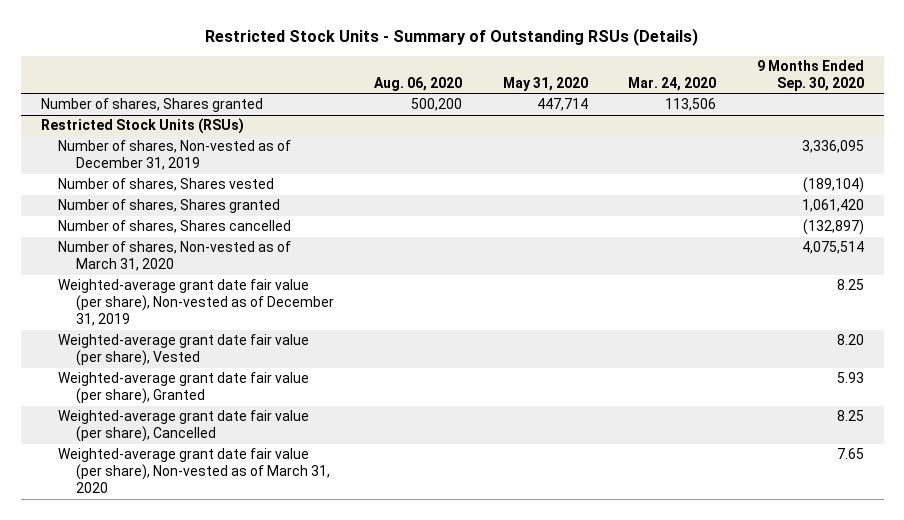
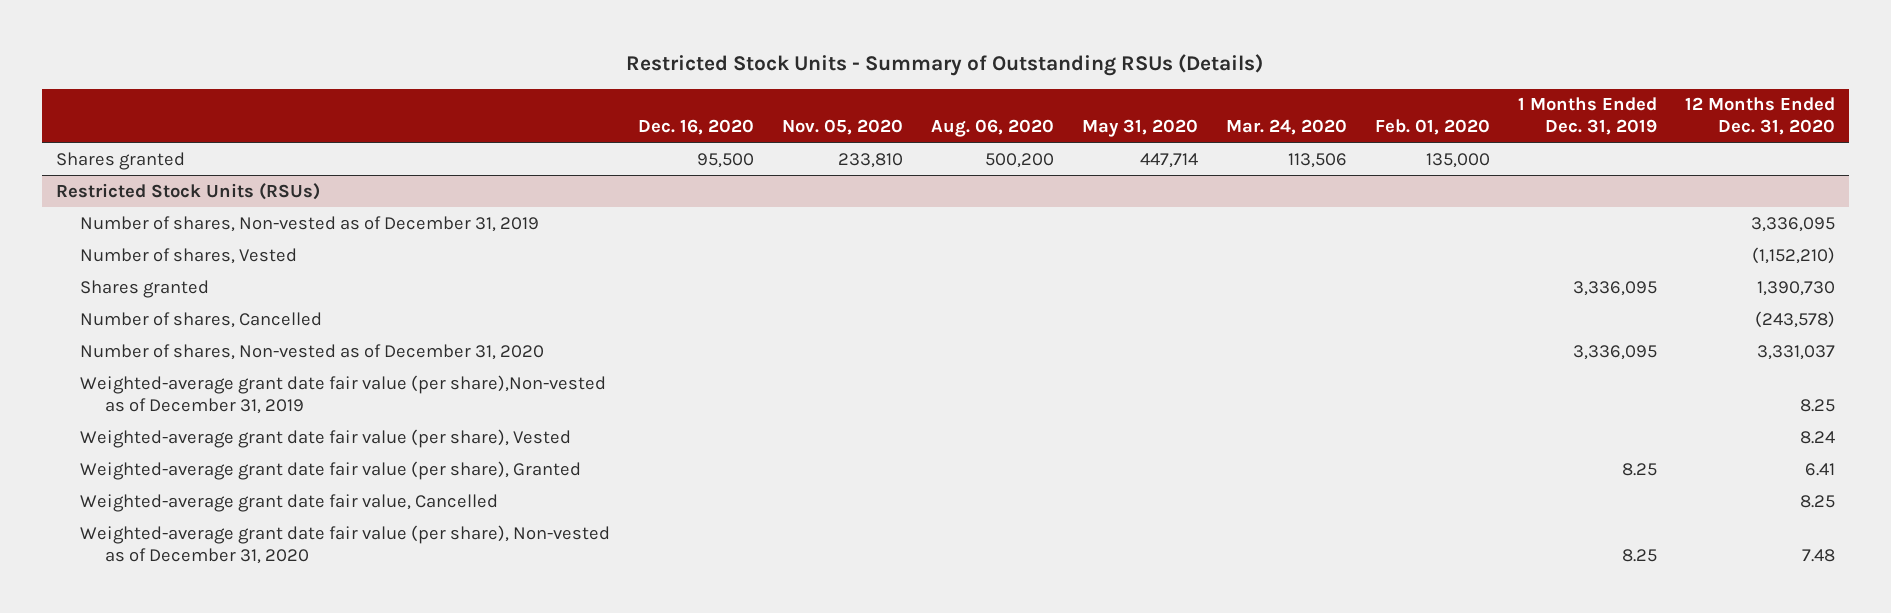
- | Aug. 06, 2020 | May 31, 2020 | Mar. 24, 2020 | 9 Months Ended Sep. 30, 2020
+ | Dec. 16, 2020 | Nov. 05, 2020 | Aug. 06, 2020 | May 31, 2020 | Mar. 24, 2020 | Feb. 01, 2020 | 1 Months Ended Dec. 31, 2019 | 12 Months Ended Dec. 31, 2020
- Number of shares, Shares granted | 500,200 | 447,714 | 113,506 |
+ Shares granted | 95,500 | 233,810 | 500,200 | 447,714 | 113,506 | 135,000 | |
@ Restricted Stock Units (RSUs)
- Number of shares, Shares vested | | | | (189,104)
- Number of shares, Shares granted | | | | 1,061,420
- Number of shares, Shares cancelled | | | | (132,897)
- Number of shares, Non-vested as of March 31, 2020 | | | | 4,075,514
- Weighted-average grant date fair value (per share), Non-vested as of December 31, 2019 | | | | 8.25
+ Number of shares, Vested | | | | | | | | (1,152,210)
+ Shares granted | | | | | | | 3,336,095 | 1,390,730
+ Number of shares, Cancelled | | | | | | | | (243,578)
+ Number of shares, Non-vested as of December 31, 2020 | | | | | | | 3,336,095 | 3,331,037
+ Weighted-average grant date fair value (per share),Non-vested as of December 31, 2019 | | | | | | | | 8.25
- Weighted-average grant date fair value (per share), Cancelled | | | | 8.25
- Weighted-average grant date fair value (per share), Non-vested as of March 31, 2020 | | | | 7.65
+ Weighted-average grant date fair value, Cancelled | | | | | | | | 8.25
+ Weighted-average grant date fair value (per share), Non-vested as of December 31, 2020 | | | | | | | 8.25 | 7.48

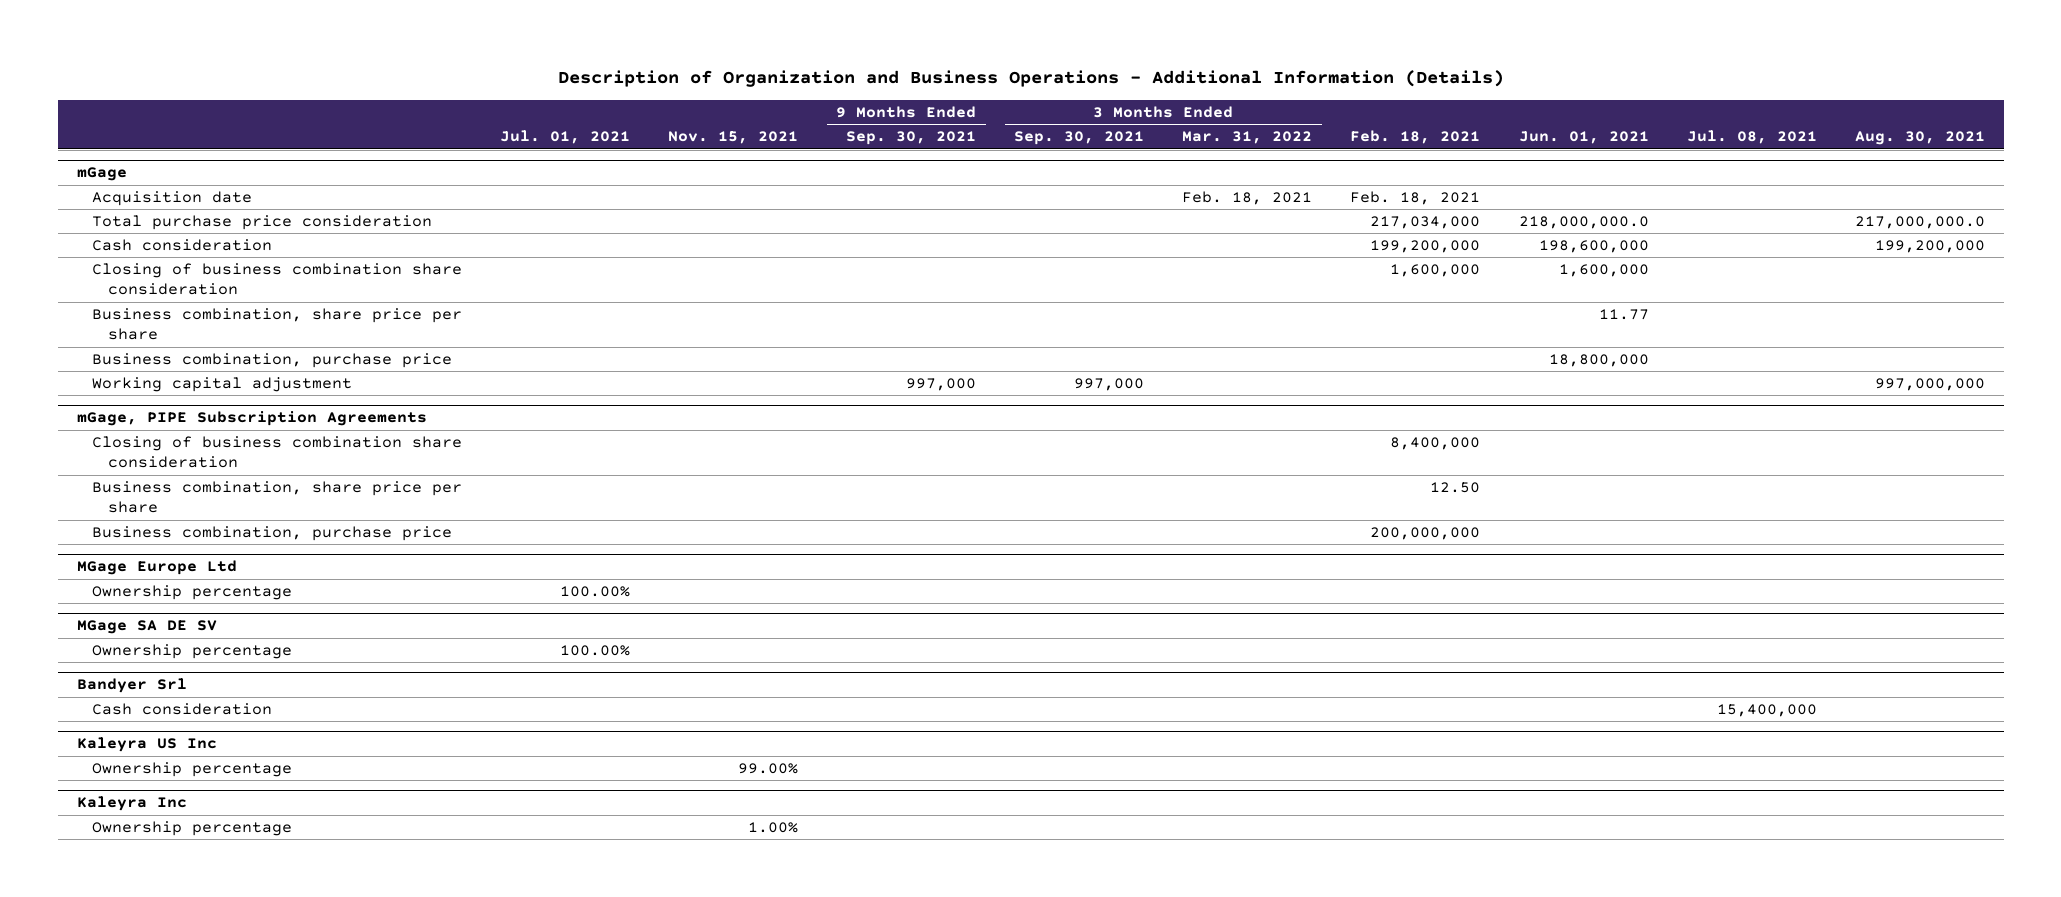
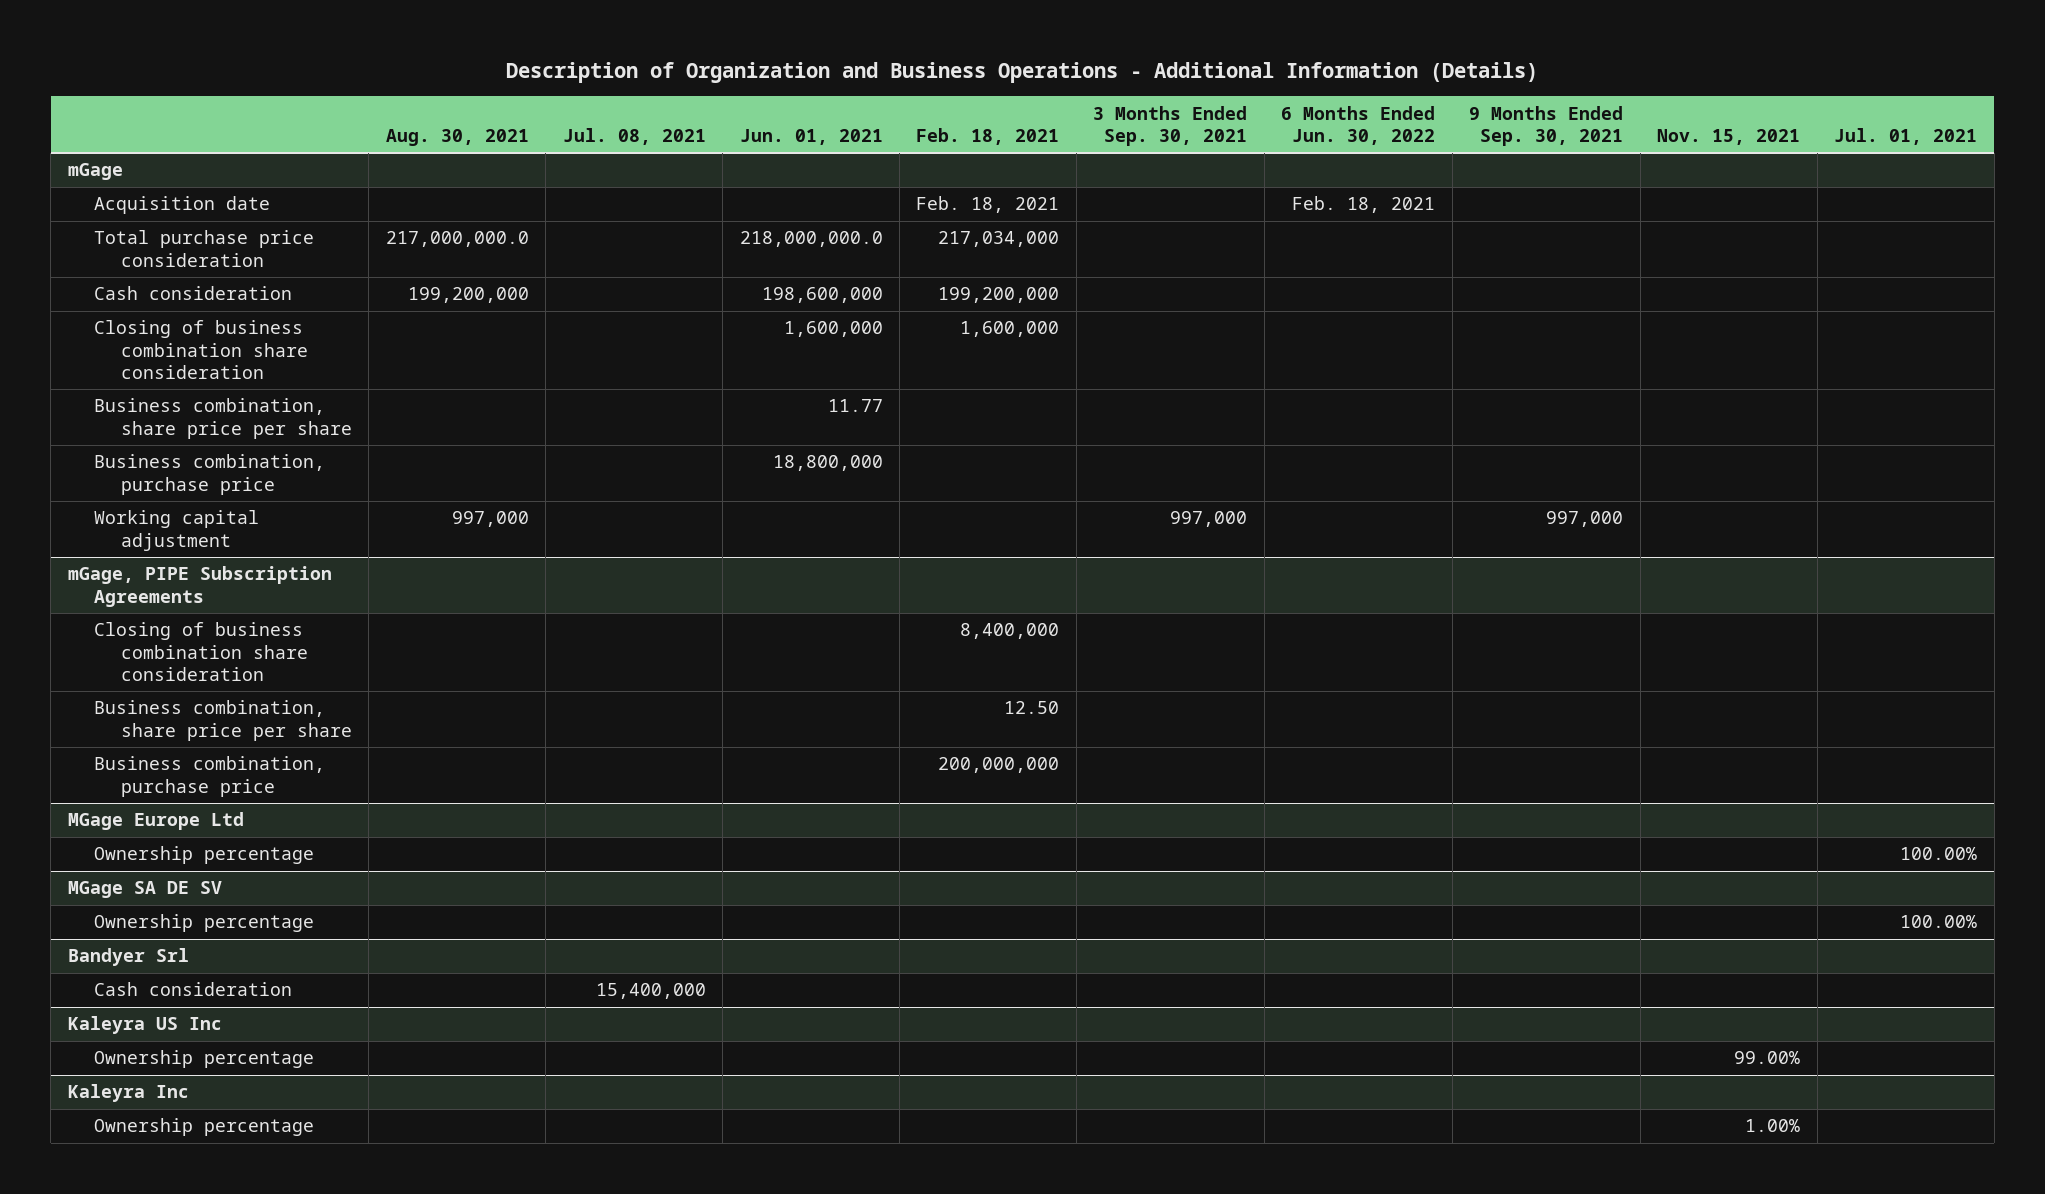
- | Jul. 01, 2021 | Nov. 15, 2021 | 9 Months Ended Sep. 30, 2021 | 3 Months Ended Sep. 30, 2021 | 3 Months Ended Mar. 31, 2022 | Feb. 18, 2021 | Jun. 01, 2021 | Jul. 08, 2021 | Aug. 30, 2021
+ | Aug. 30, 2021 | Jul. 08, 2021 | Jun. 01, 2021 | Feb. 18, 2021 | 3 Months Ended Sep. 30, 2021 | 6 Months Ended Jun. 30, 2022 | 9 Months Ended Sep. 30, 2021 | Nov. 15, 2021 | Jul. 01, 2021
@ mGage
- Working capital adjustment | | | 997,000 | 997,000 | | | | | 997,000,000
+ Working capital adjustment | 997,000 | | | | 997,000 | | 997,000 | |

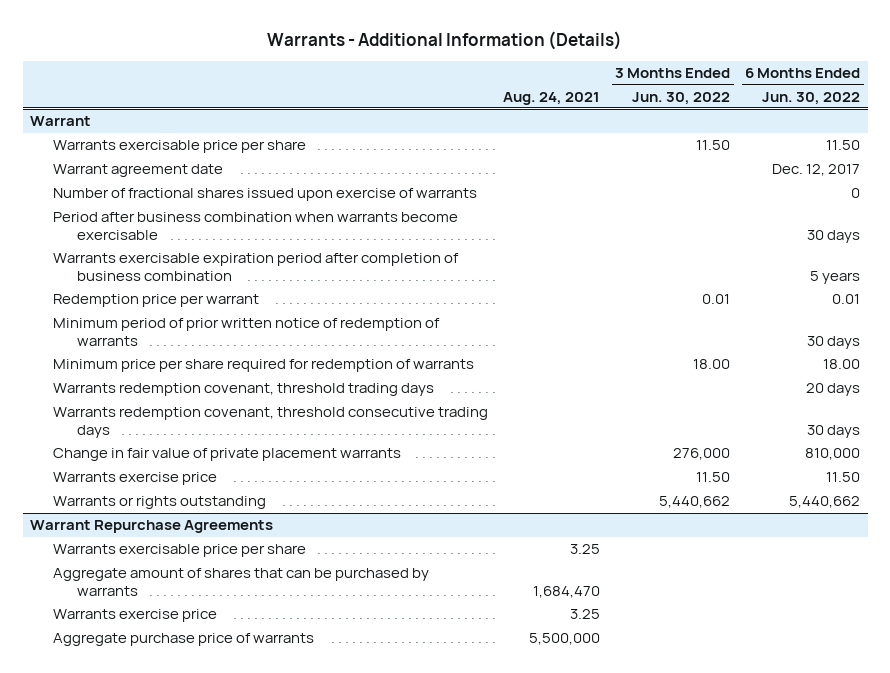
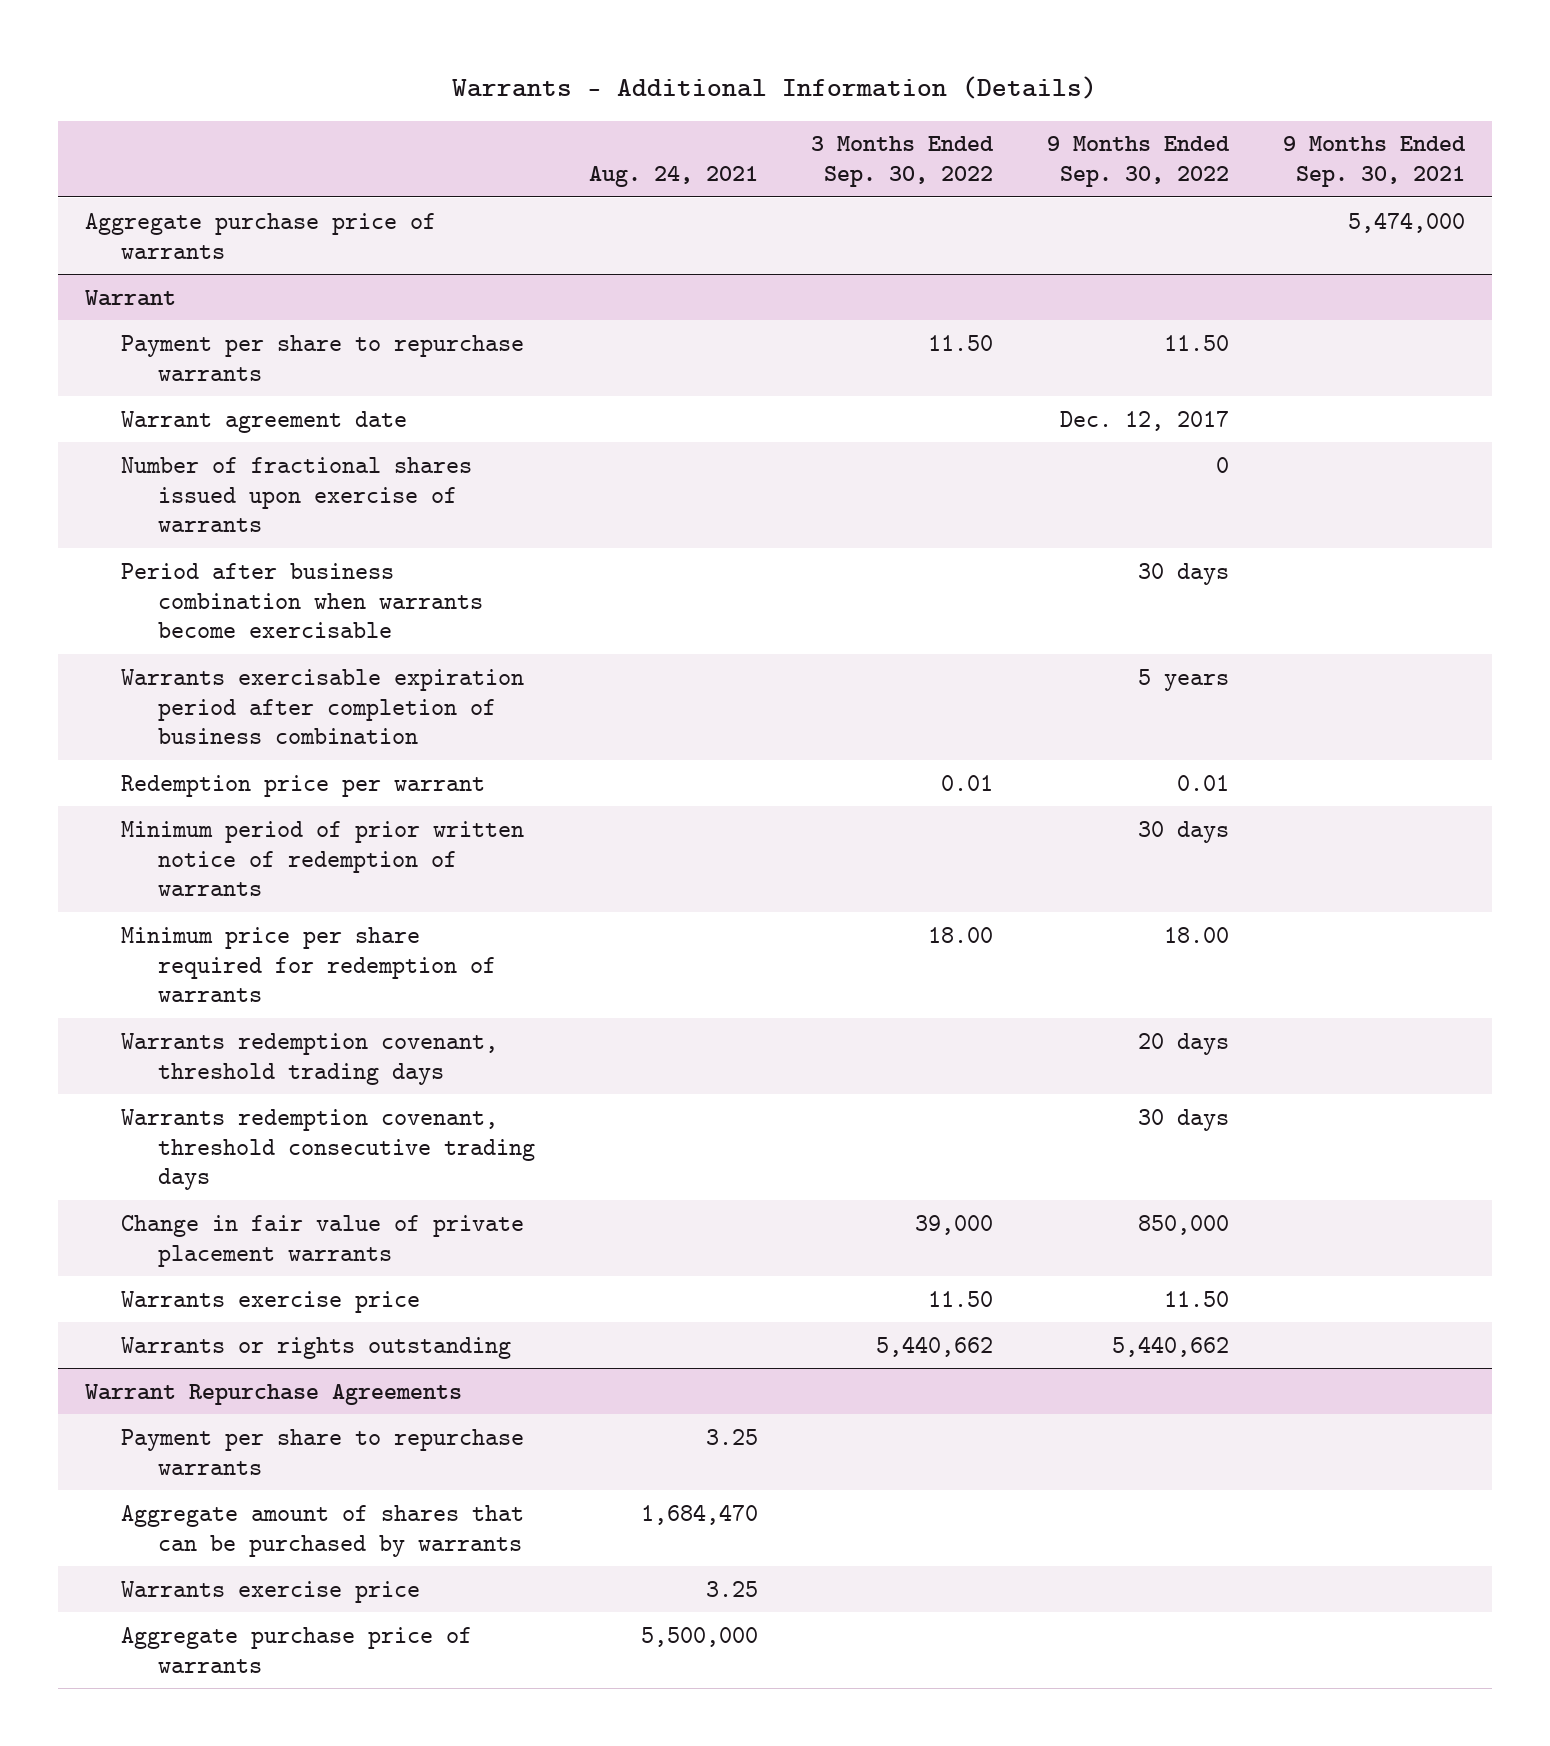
- | Aug. 24, 2021 | 3 Months Ended Jun. 30, 2022 | 6 Months Ended Jun. 30, 2022
+ | Aug. 24, 2021 | 3 Months Ended Sep. 30, 2022 | 9 Months Ended Sep. 30, 2022 | 9 Months Ended Sep. 30, 2021
+ Aggregate purchase price of warrants | | | | 5,474,000
@ Warrant
- Warrants exercisable price per share | | 11.50 | 11.50
+ Payment per share to repurchase warrants | | 11.50 | 11.50 |
@ Warrant Repurchase Agreements
- Warrants exercisable price per share | 3.25 | |
+ Payment per share to repurchase warrants | 3.25 | | |

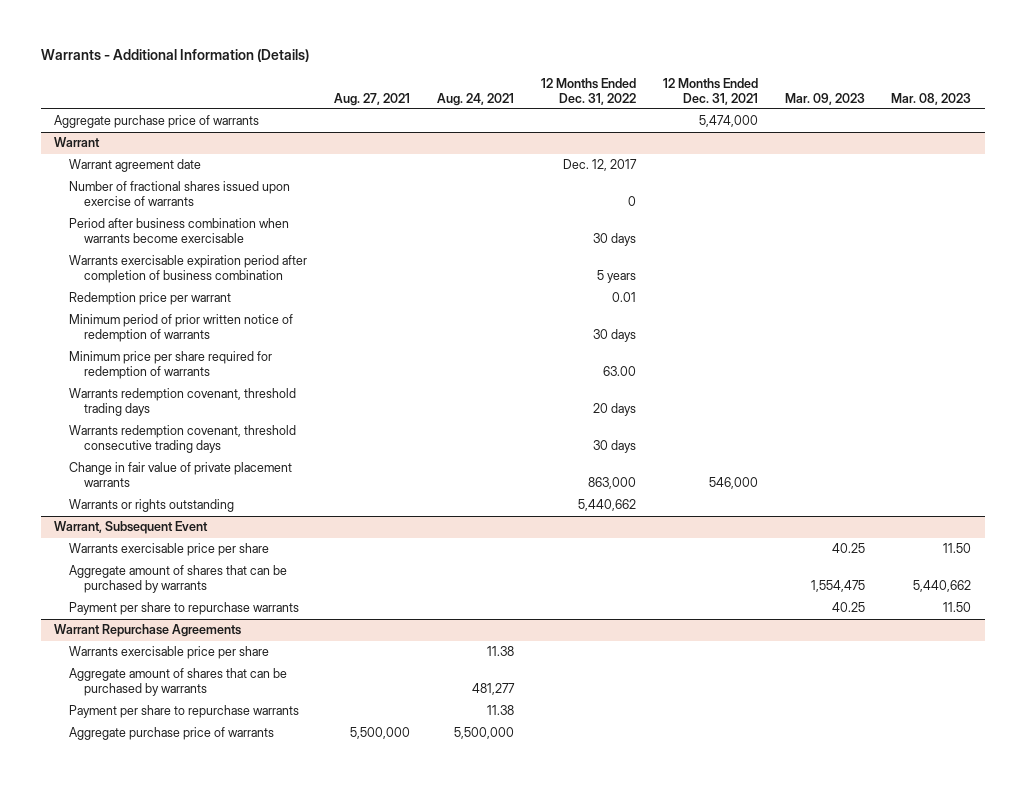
- | Aug. 24, 2021 | 3 Months Ended Sep. 30, 2022 | 9 Months Ended Sep. 30, 2022 | 9 Months Ended Sep. 30, 2021
+ | Aug. 27, 2021 | Aug. 24, 2021 | 12 Months Ended Dec. 31, 2022 | 12 Months Ended Dec. 31, 2021 | Mar. 09, 2023 | Mar. 08, 2023
@ Warrant
- Payment per share to repurchase warrants | | 11.50 | 11.50 |
- Warrants exercise price | | 11.50 | 11.50 |
+ Warrant, Subsequent Event
+ Warrants exercisable price per share | | | | | 40.25 | 11.50
+ Aggregate amount of shares that can be purchased by warrants | | | | | 1,554,475 | 5,440,662
+ Payment per share to repurchase warrants | | | | | 40.25 | 11.50
@ Warrant Repurchase Agreements
- Payment per share to repurchase warrants | 3.25 | | |
- Aggregate amount of shares that can be purchased by warrants | 1,684,470 | | |
- Warrants exercise price | 3.25 | | |
+ Warrants exercisable price per share | | 11.38 | | | |
+ Aggregate amount of shares that can be purchased by warrants | | 481,277 | | | |
+ Payment per share to repurchase warrants | | 11.38 | | | |

